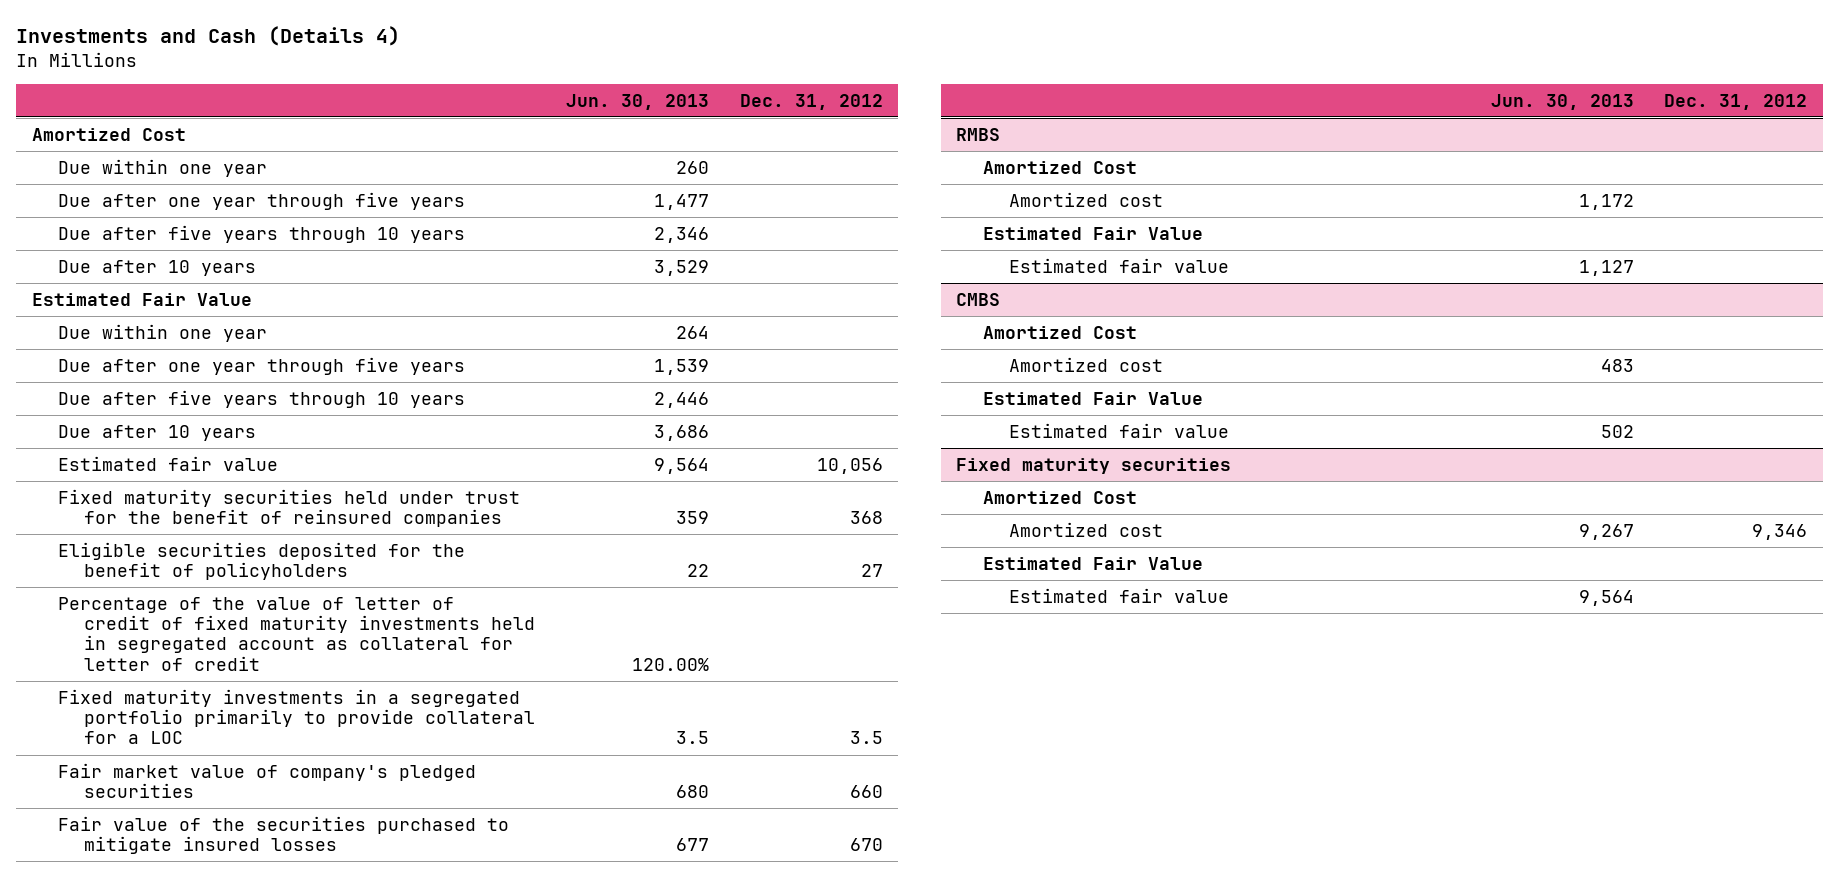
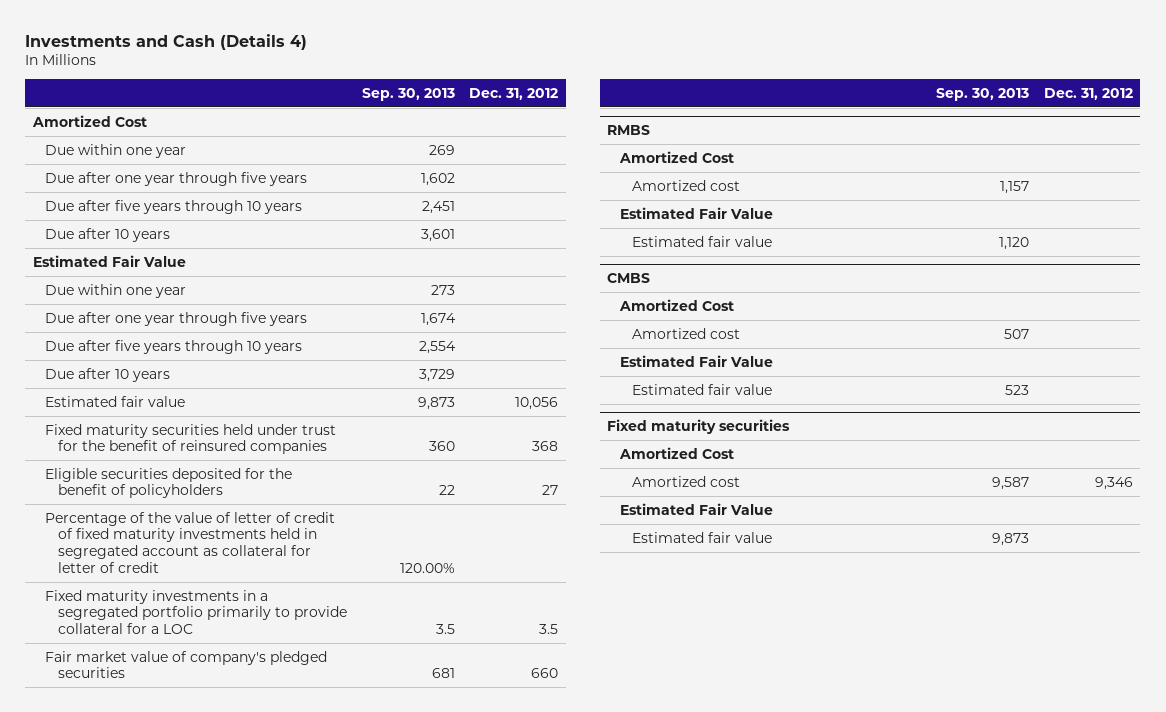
- | Jun. 30, 2013 | Dec. 31, 2012
+ | Sep. 30, 2013 | Dec. 31, 2012
- Fair value of the securities purchased to mitigate insured losses | 677 | 670

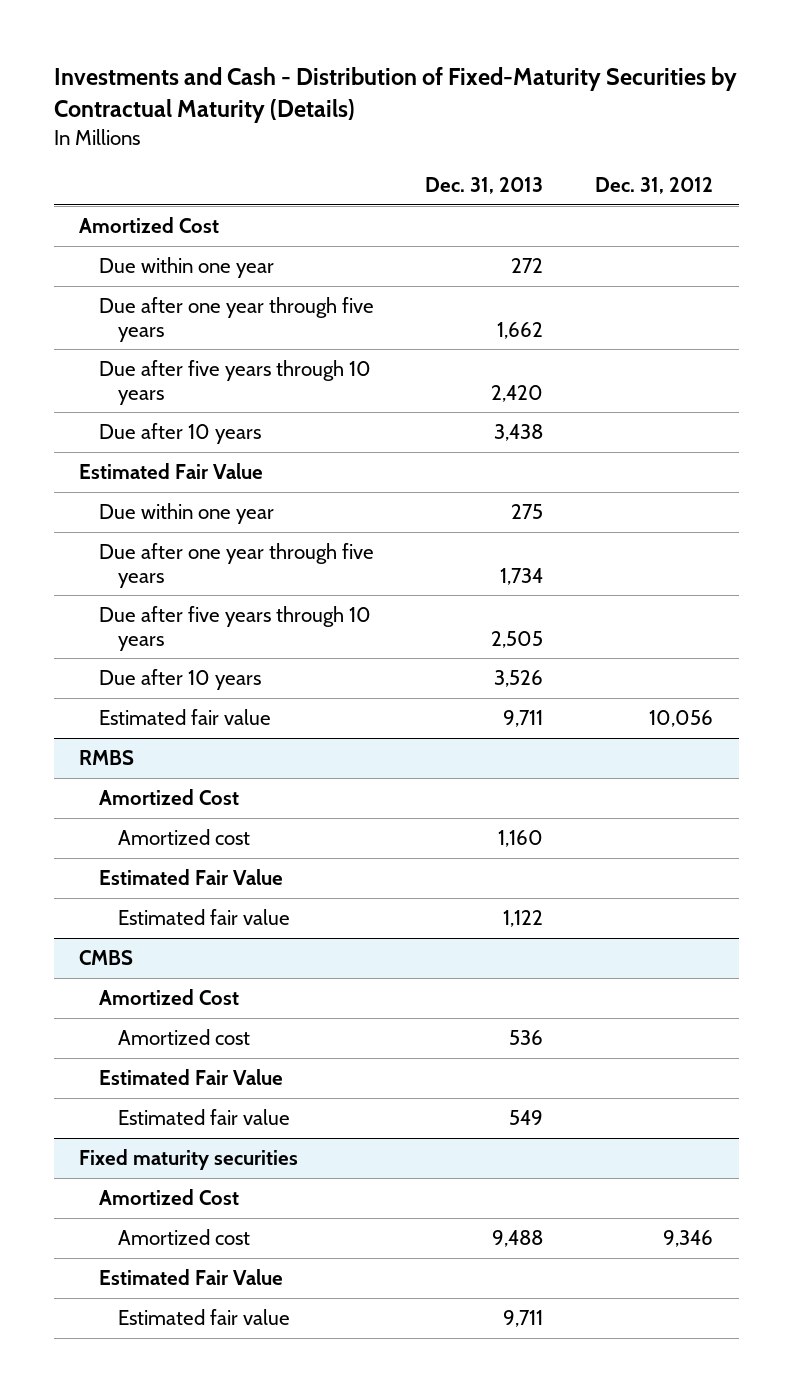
- Investments and Cash (Details 4)
+ Investments and Cash - Distribution of Fixed-Maturity Securities by Contractual Maturity (Details)
- | Sep. 30, 2013 | Dec. 31, 2012
+ | Dec. 31, 2013 | Dec. 31, 2012
- Fixed maturity securities held under trust for the benefit of reinsured companies | 360 | 368
- Eligible securities deposited for the benefit of policyholders | 22 | 27
- Percentage of the value of letter of credit of fixed maturity investments held in segregated account as collateral for letter of credit | 120.00% |
- Fixed maturity investments in a segregated portfolio primarily to provide collateral for a LOC | 3.5 | 3.5
- Fair market value of company's pledged securities | 681 | 660

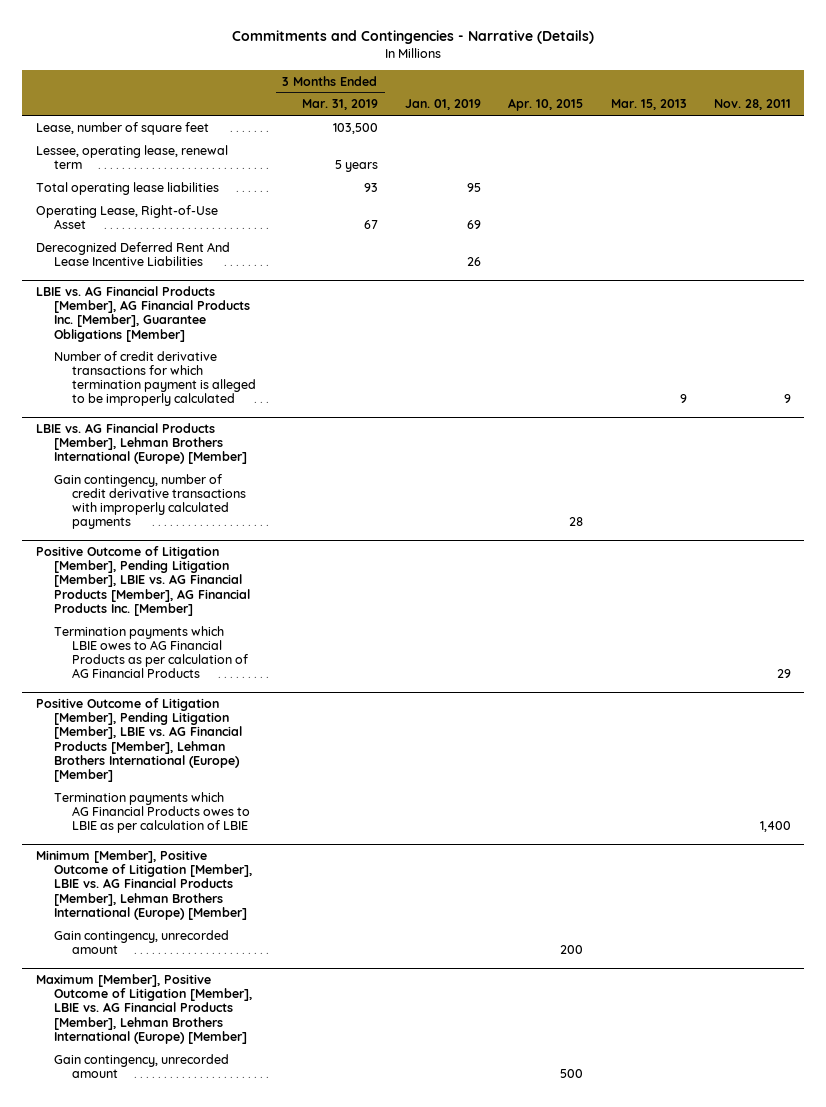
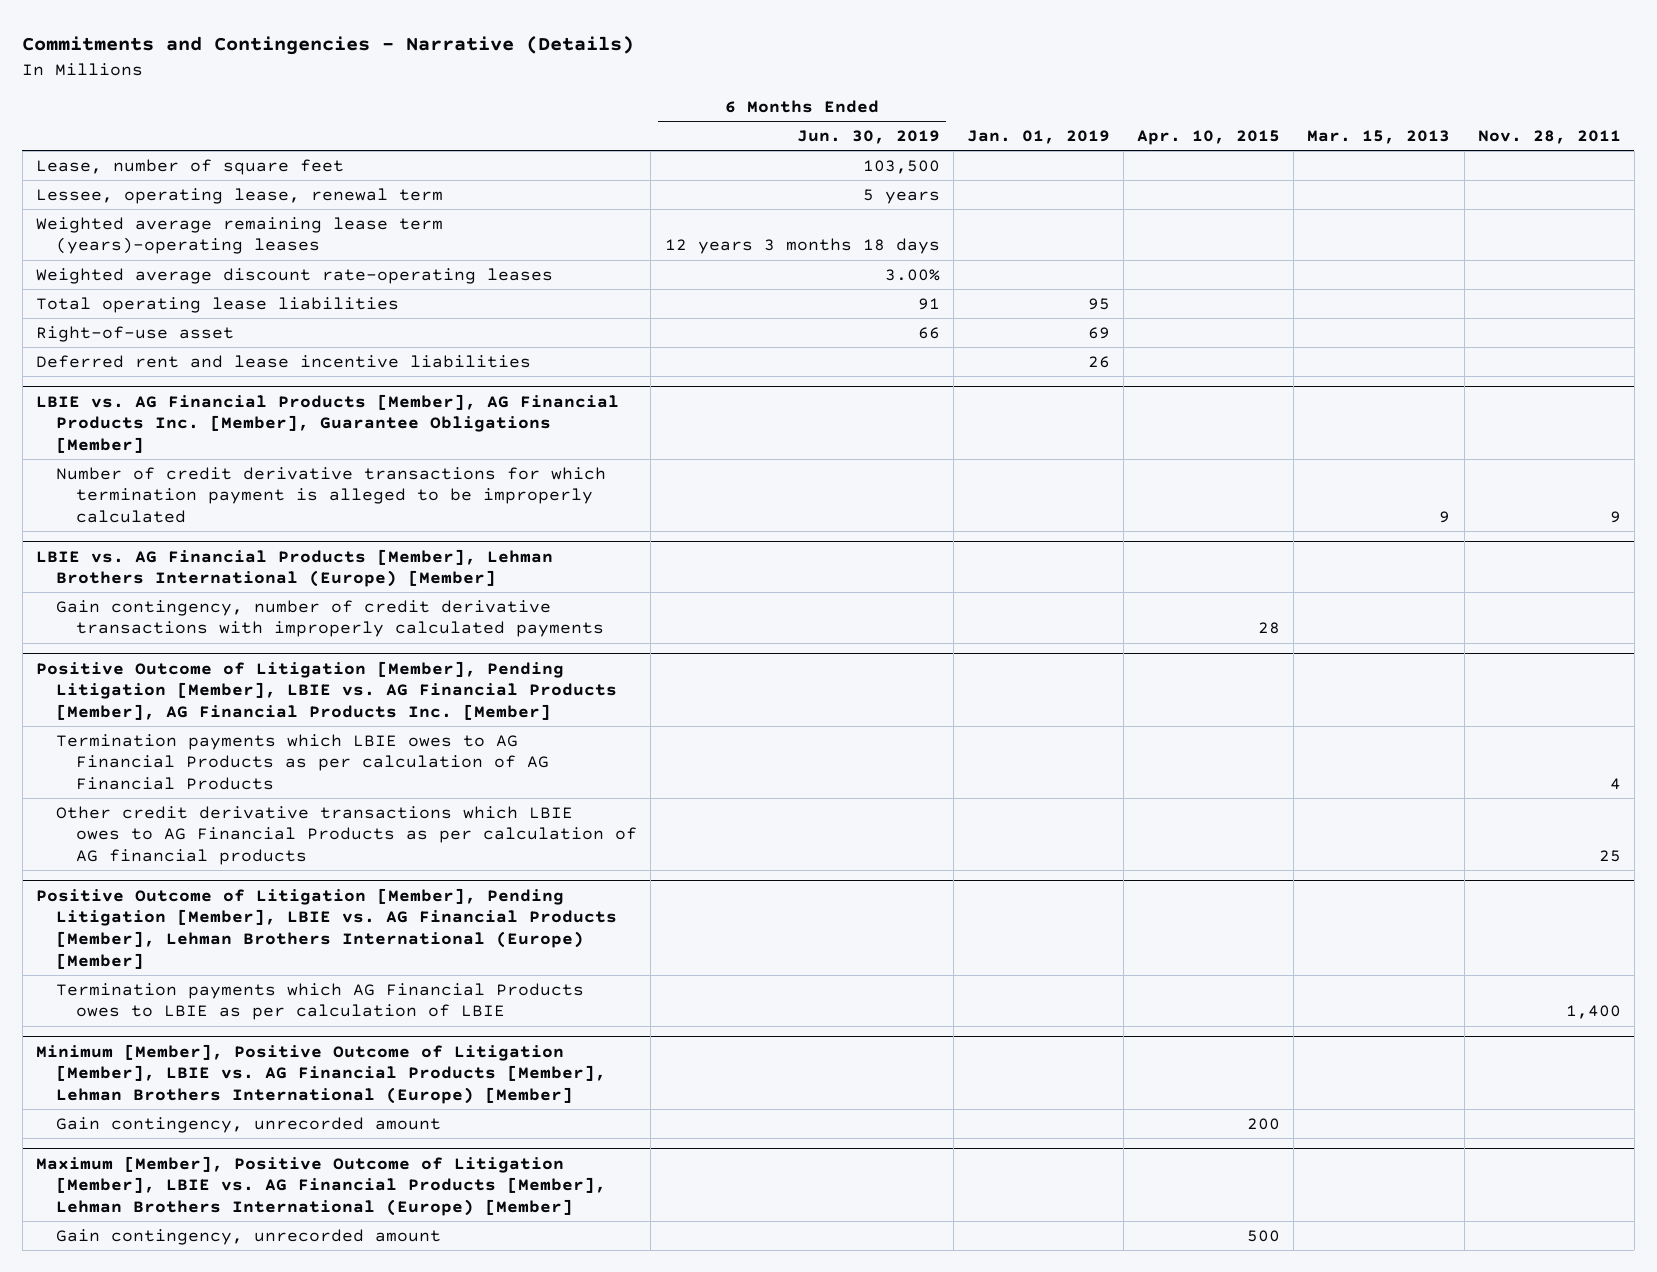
- | 3 Months Ended Mar. 31, 2019 | Jan. 01, 2019 | Apr. 10, 2015 | Mar. 15, 2013 | Nov. 28, 2011
+ | 6 Months Ended Jun. 30, 2019 | Jan. 01, 2019 | Apr. 10, 2015 | Mar. 15, 2013 | Nov. 28, 2011
+ Weighted average remaining lease term (years)-operating leases | 12 years 3 months 18 days | | | |
+ Weighted average discount rate-operating leases | 3.00% | | | |
- Operating Lease, Right-of-Use Asset | 67 | 69 | | |
- Derecognized Deferred Rent And Lease Incentive Liabilities | | 26 | | |
+ Right-of-use asset | 66 | 69 | | |
+ Deferred rent and lease incentive liabilities | | 26 | | |
@ Positive Outcome of Litigation [Member], Pending Litigation [Member], LBIE vs. AG Financial Products [Member], AG Financial Products Inc. [Member]
- Termination payments which LBIE owes to AG Financial Products as per calculation of AG Financial Products | | | | | 29
+ Termination payments which LBIE owes to AG Financial Products as per calculation of AG Financial Products | | | | | 4
+ Other credit derivative transactions which LBIE owes to AG Financial Products as per calculation of AG financial products | | | | | 25

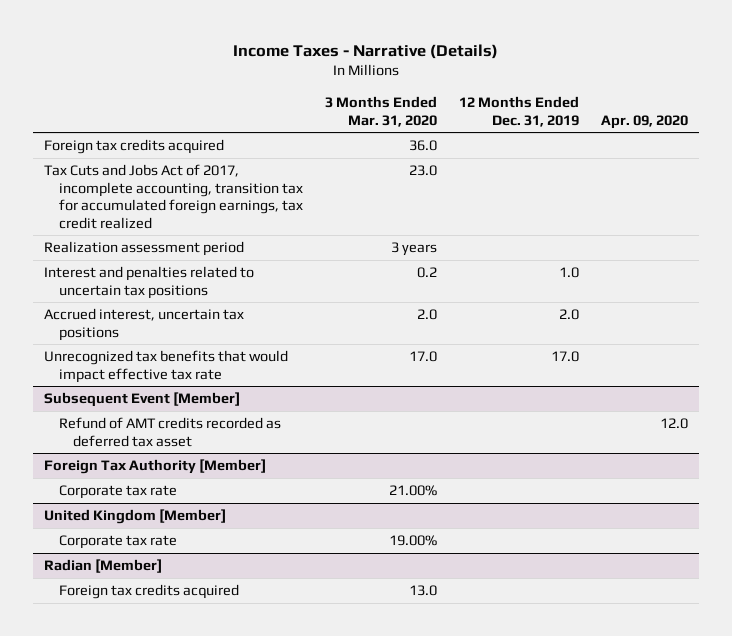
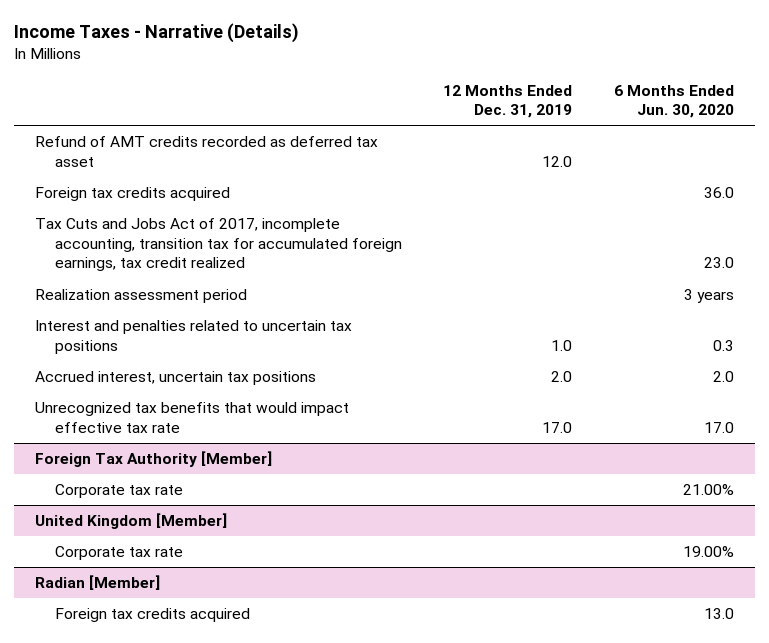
- | 3 Months Ended Mar. 31, 2020 | 12 Months Ended Dec. 31, 2019 | Apr. 09, 2020
+ | 12 Months Ended Dec. 31, 2019 | 6 Months Ended Jun. 30, 2020
+ Refund of AMT credits recorded as deferred tax asset | 12.0 |
- Subsequent Event [Member]
- Refund of AMT credits recorded as deferred tax asset | | | 12.0

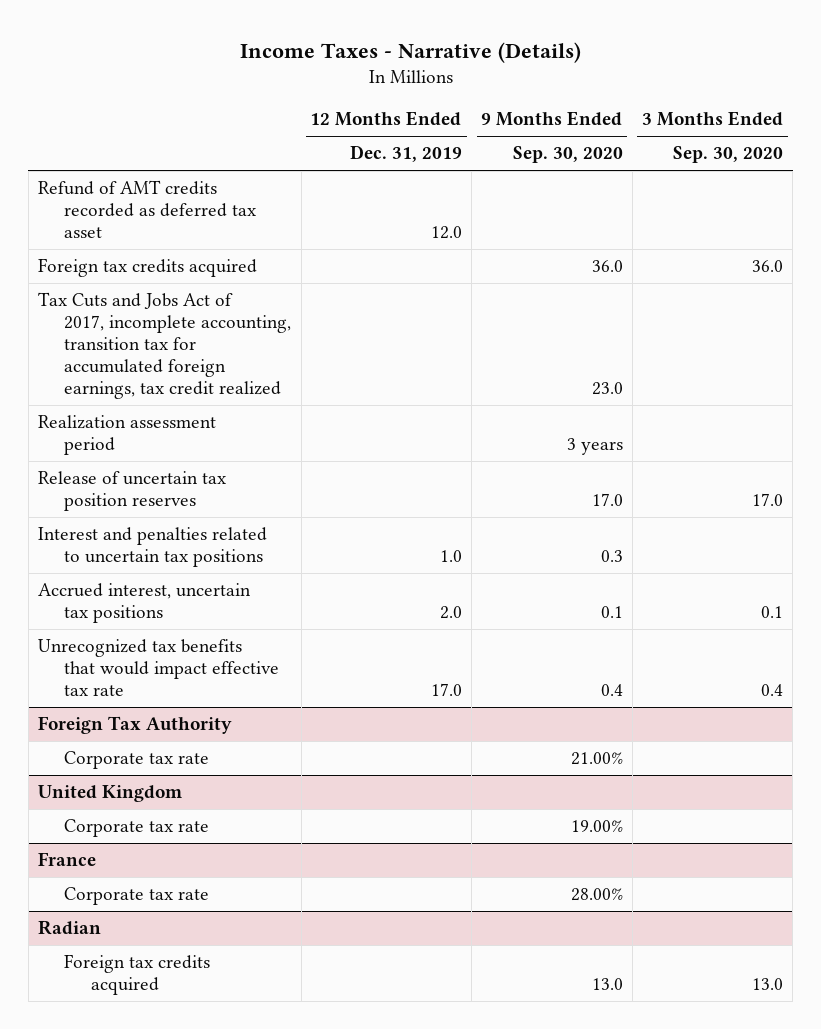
- | 12 Months Ended Dec. 31, 2019 | 6 Months Ended Jun. 30, 2020
+ | 12 Months Ended Dec. 31, 2019 | 9 Months Ended Sep. 30, 2020 | 3 Months Ended Sep. 30, 2020
+ Release of uncertain tax position reserves | | 17.0 | 17.0
- Foreign Tax Authority [Member]
+ Foreign Tax Authority
- United Kingdom [Member]
+ United Kingdom
- Radian [Member]
+ France
+ Corporate tax rate | | 28.00% |
+ Radian

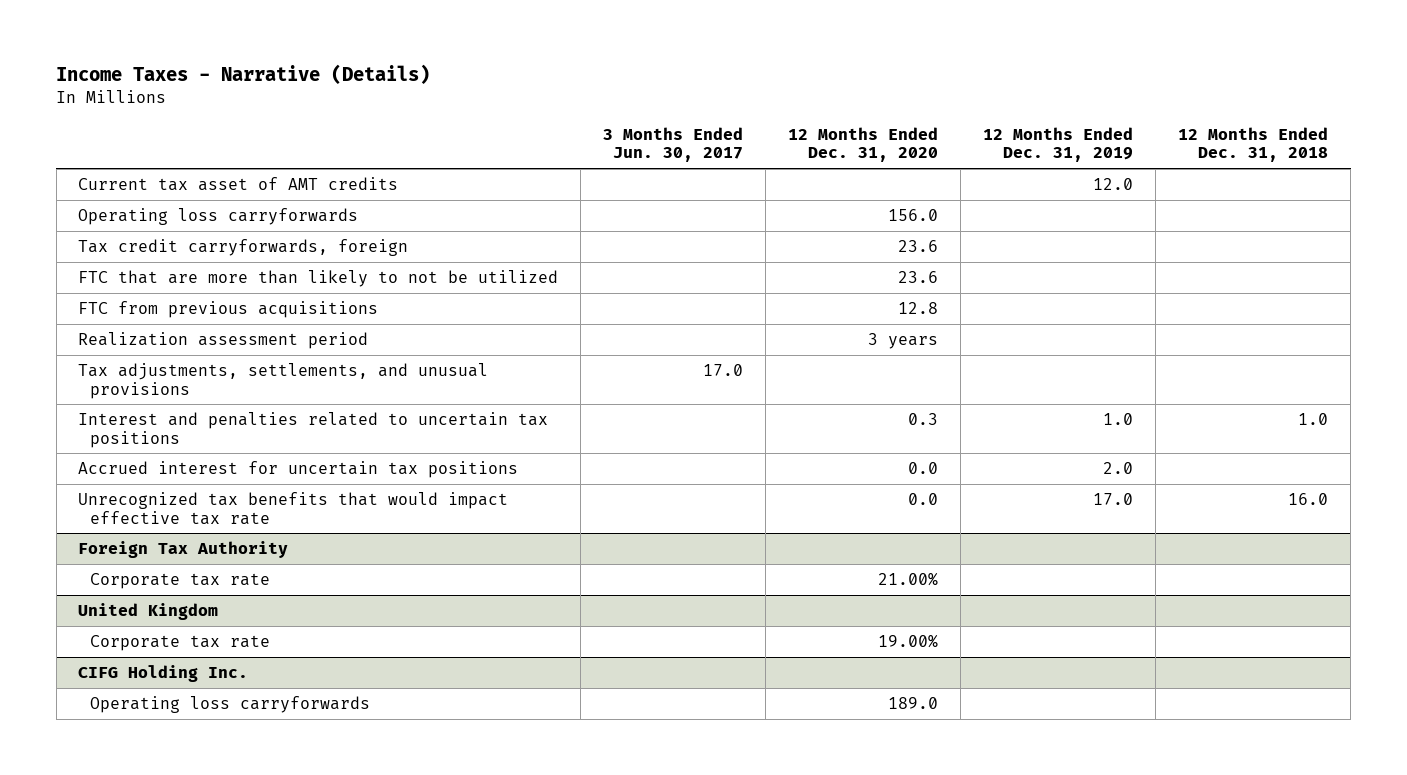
- | 12 Months Ended Dec. 31, 2019 | 9 Months Ended Sep. 30, 2020 | 3 Months Ended Sep. 30, 2020
+ | 3 Months Ended Jun. 30, 2017 | 12 Months Ended Dec. 31, 2020 | 12 Months Ended Dec. 31, 2019 | 12 Months Ended Dec. 31, 2018
- Refund of AMT credits recorded as deferred tax asset | 12.0 | |
- Foreign tax credits acquired | | 36.0 | 36.0
- Tax Cuts and Jobs Act of 2017, incomplete accounting, transition tax for accumulated foreign earnings, tax credit realized | | 23.0 |
+ Current tax asset of AMT credits | | | 12.0 |
+ Operating loss carryforwards | | 156.0 | |
+ Tax credit carryforwards, foreign | | 23.6 | |
+ FTC that are more than likely to not be utilized | | 23.6 | |
+ FTC from previous acquisitions | | 12.8 | |
- Release of uncertain tax position reserves | | 17.0 | 17.0
+ Tax adjustments, settlements, and unusual provisions | 17.0 | | |
- Accrued interest, uncertain tax positions | 2.0 | 0.1 | 0.1
+ Accrued interest for uncertain tax positions | | 0.0 | 2.0 |
- France
- Corporate tax rate | | 28.00% |
- Radian
- Foreign tax credits acquired | | 13.0 | 13.0
+ CIFG Holding Inc.
+ Operating loss carryforwards | | 189.0 | |

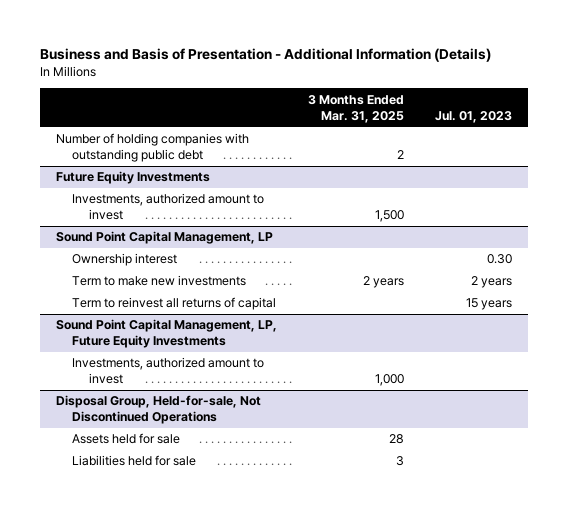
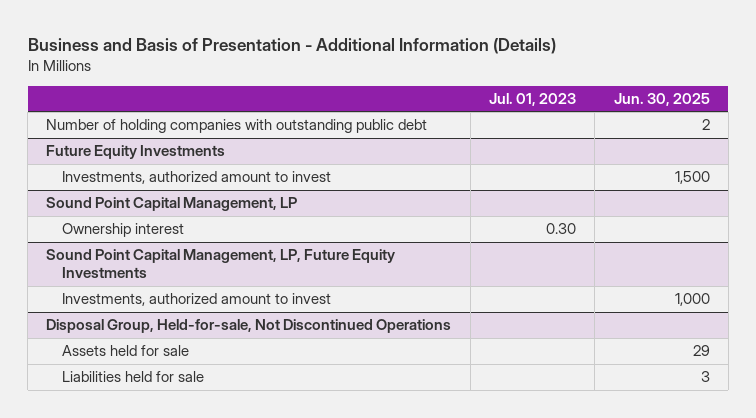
- | 3 Months Ended Mar. 31, 2025 | Jul. 01, 2023
+ | Jul. 01, 2023 | Jun. 30, 2025
@ Sound Point Capital Management, LP
- Term to make new investments | 2 years | 2 years
- Term to reinvest all returns of capital | | 15 years

